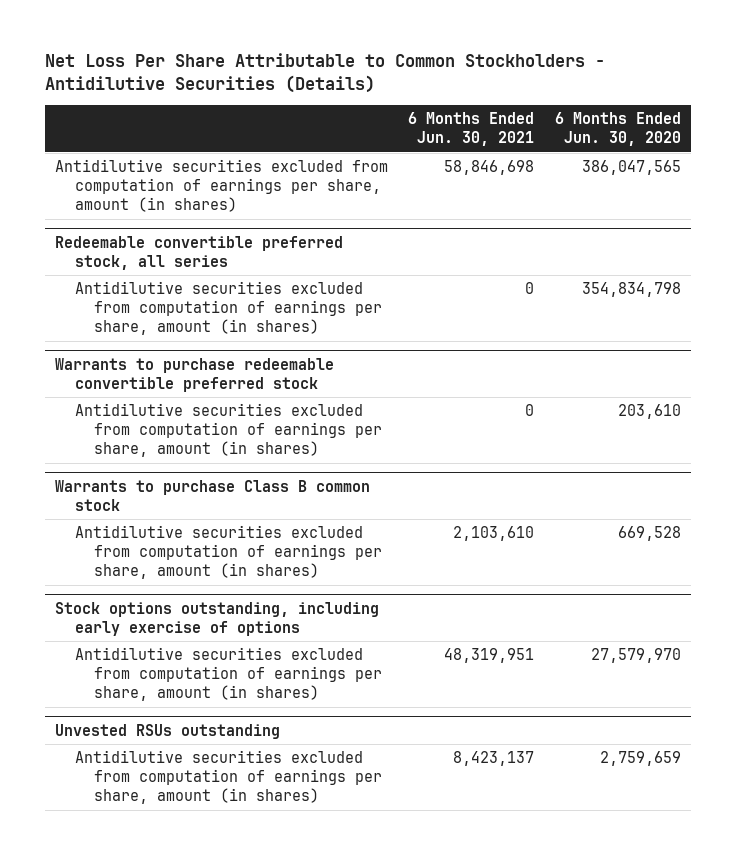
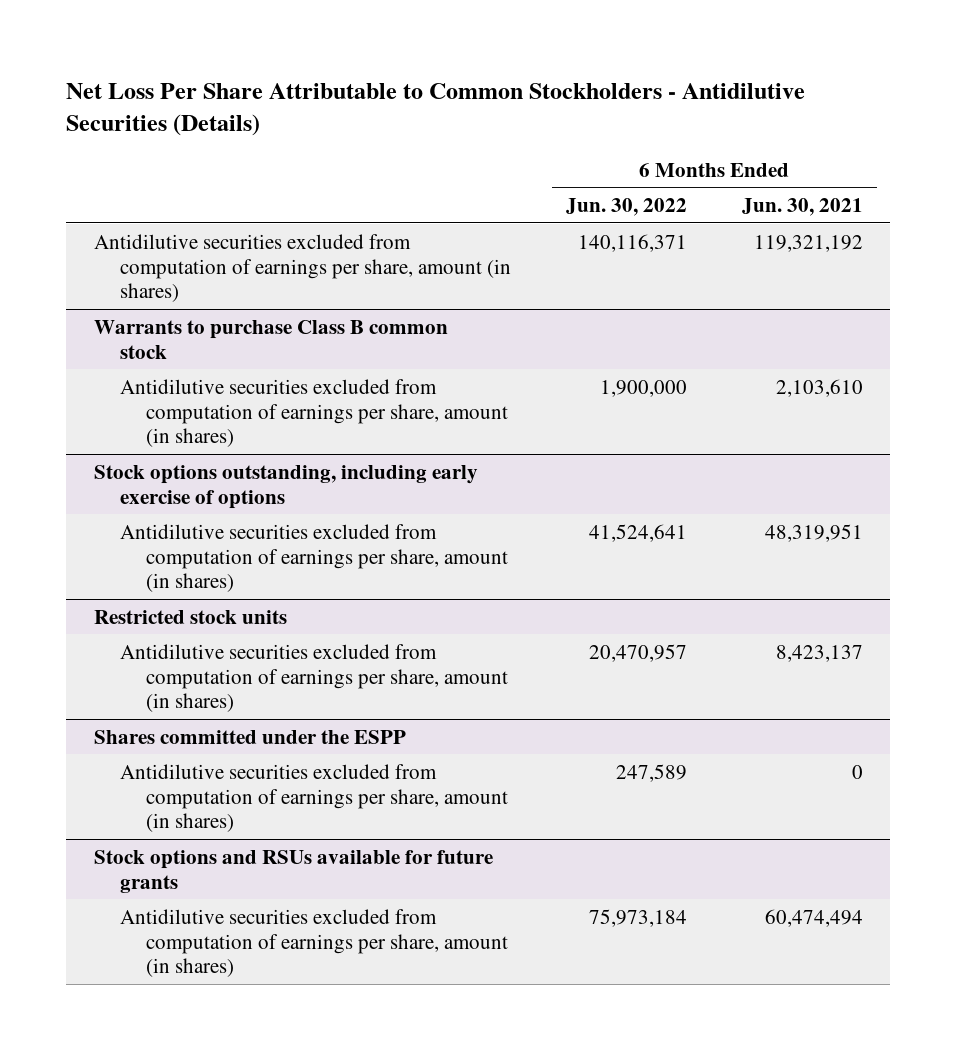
- | 6 Months Ended Jun. 30, 2021 | 6 Months Ended Jun. 30, 2020
+ | 6 Months Ended Jun. 30, 2022 | 6 Months Ended Jun. 30, 2021
- Antidilutive securities excluded from computation of earnings per share, amount (in shares) | 58,846,698 | 386,047,565
- Redeemable convertible preferred stock, all series
- Antidilutive securities excluded from computation of earnings per share, amount (in shares) | 0 | 354,834,798
- Warrants to purchase redeemable convertible preferred stock
- Antidilutive securities excluded from computation of earnings per share, amount (in shares) | 0 | 203,610
+ Antidilutive securities excluded from computation of earnings per share, amount (in shares) | 140,116,371 | 119,321,192
- Unvested RSUs outstanding
+ Restricted stock units
+ Shares committed under the ESPP
+ Antidilutive securities excluded from computation of earnings per share, amount (in shares) | 247,589 | 0
+ Stock options and RSUs available for future grants
+ Antidilutive securities excluded from computation of earnings per share, amount (in shares) | 75,973,184 | 60,474,494

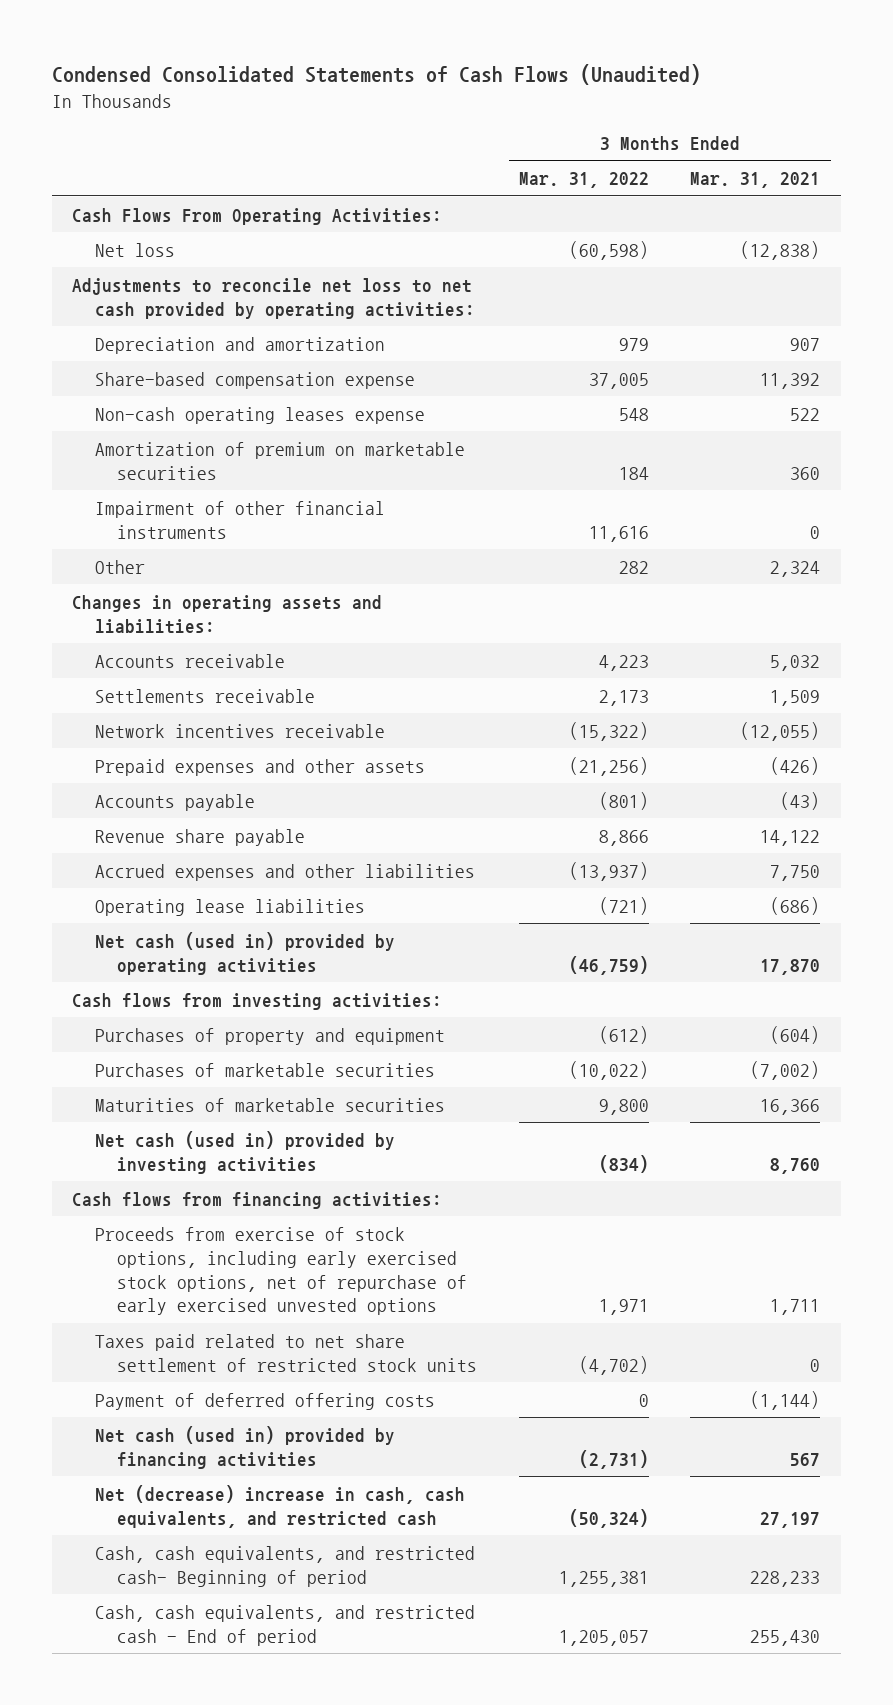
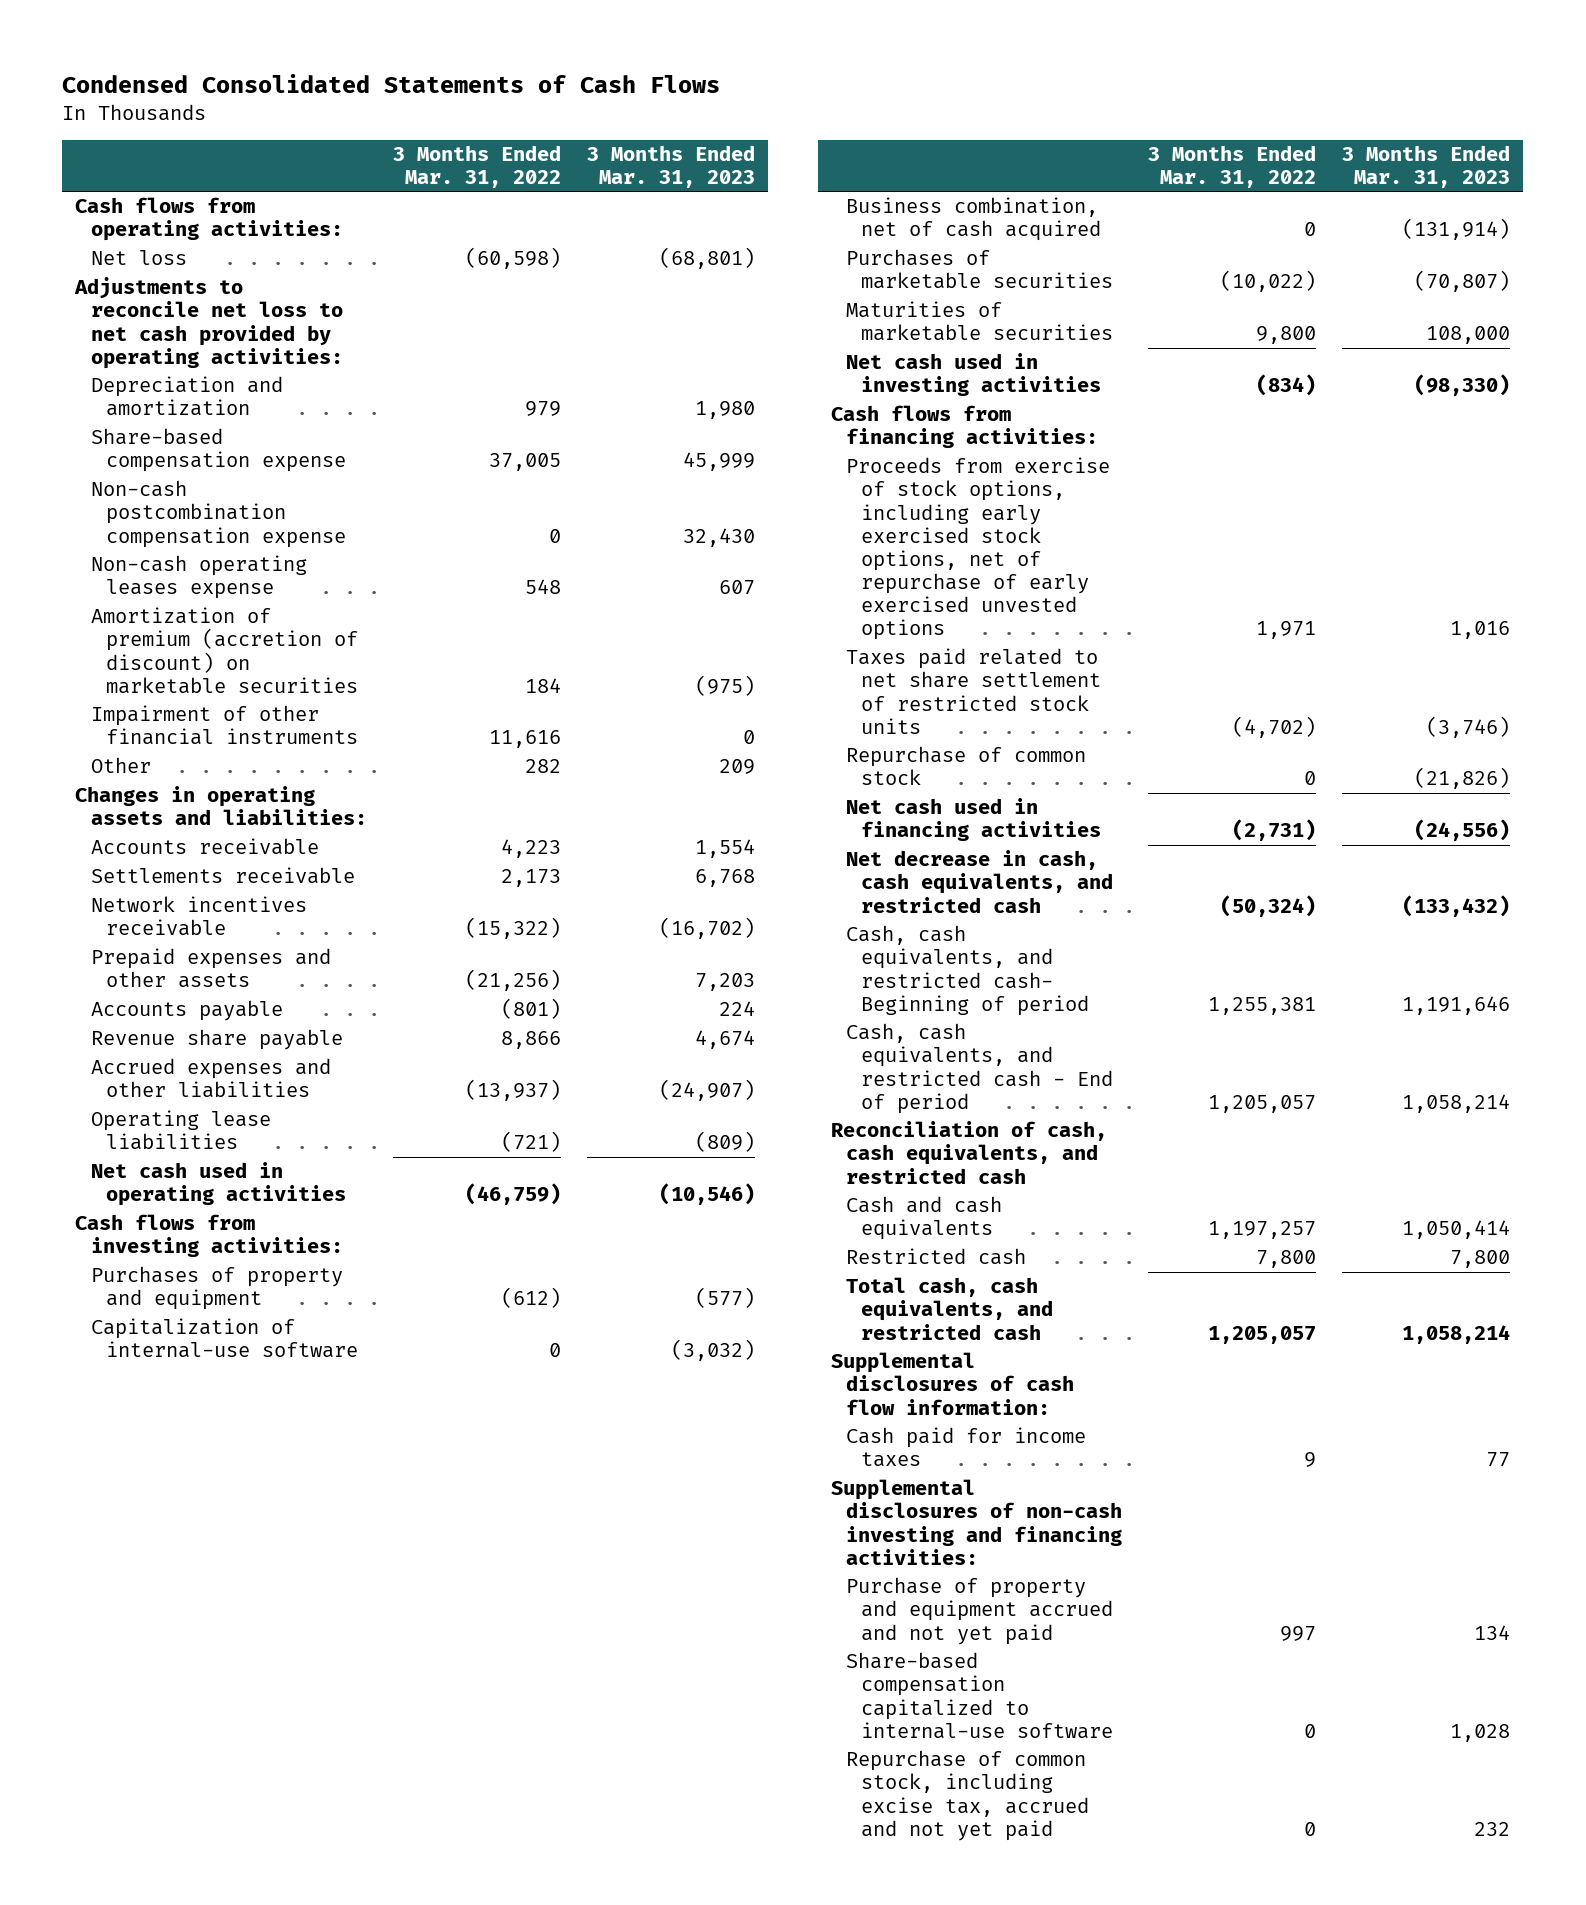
- Condensed Consolidated Statements of Cash Flows (Unaudited)
+ Condensed Consolidated Statements of Cash Flows
- | 3 Months Ended Mar. 31, 2022 | 3 Months Ended Mar. 31, 2021
+ | 3 Months Ended Mar. 31, 2022 | 3 Months Ended Mar. 31, 2023
- Cash Flows From Operating Activities:
+ Cash flows from operating activities:
+ Non-cash postcombination compensation expense | 0 | 32,430
- Amortization of premium on marketable securities | 184 | 360
+ Amortization of premium (accretion of discount) on marketable securities | 184 | (975)
- Net cash (used in) provided by operating activities | (46,759) | 17,870
+ Net cash used in operating activities | (46,759) | (10,546)
+ Capitalization of internal-use software | 0 | (3,032)
+ Business combination, net of cash acquired | 0 | (131,914)
- Net cash (used in) provided by investing activities | (834) | 8,760
+ Net cash used in investing activities | (834) | (98,330)
- Payment of deferred offering costs | 0 | (1,144)
- Net cash (used in) provided by financing activities | (2,731) | 567
- Net (decrease) increase in cash, cash equivalents, and restricted cash | (50,324) | 27,197
+ Repurchase of common stock | 0 | (21,826)
+ Net cash used in financing activities | (2,731) | (24,556)
+ Net decrease in cash, cash equivalents, and restricted cash | (50,324) | (133,432)
+ Reconciliation of cash, cash equivalents, and restricted cash
+ Cash and cash equivalents | 1,197,257 | 1,050,414
+ Restricted cash | 7,800 | 7,800
+ Total cash, cash equivalents, and restricted cash | 1,205,057 | 1,058,214
+ Supplemental disclosures of cash flow information:
+ Cash paid for income taxes | 9 | 77
+ Supplemental disclosures of non-cash investing and financing activities:
+ Purchase of property and equipment accrued and not yet paid | 997 | 134
+ Share-based compensation capitalized to internal-use software | 0 | 1,028
+ Repurchase of common stock, including excise tax, accrued and not yet paid | 0 | 232

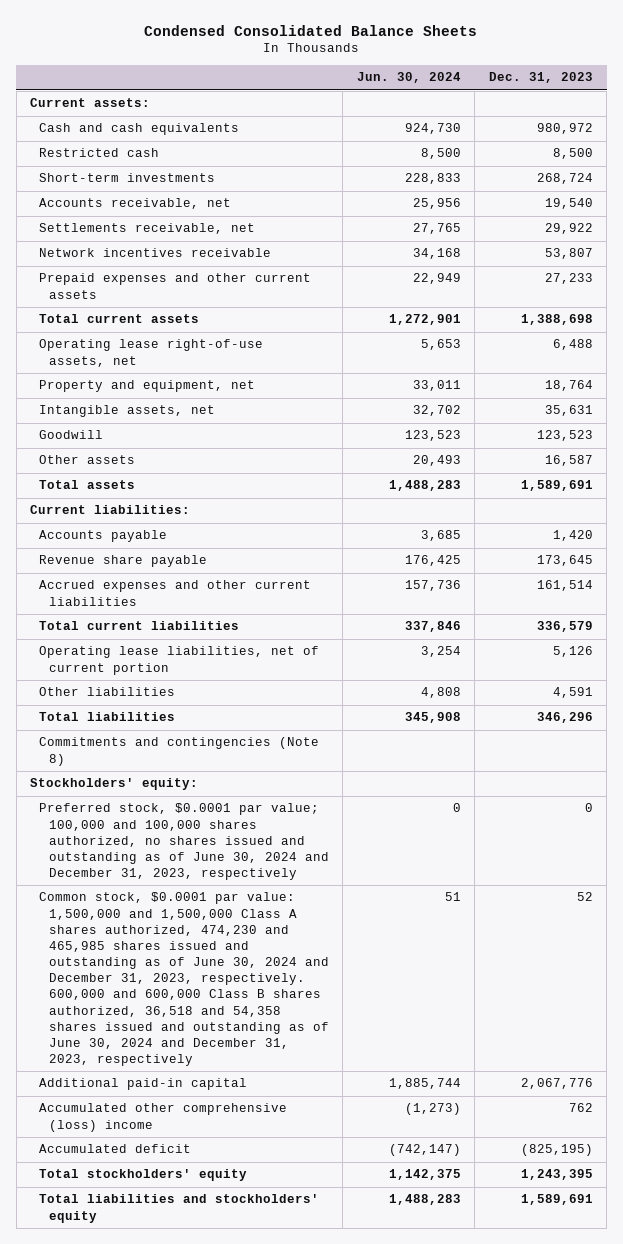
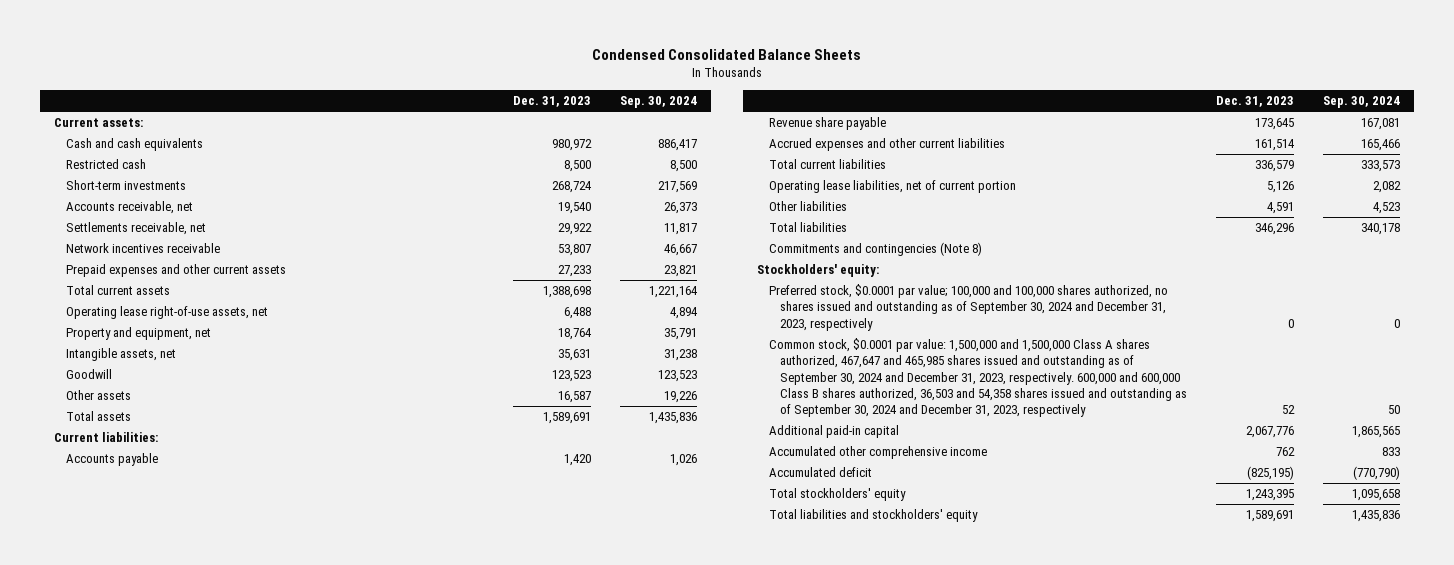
- | Jun. 30, 2024 | Dec. 31, 2023
+ | Dec. 31, 2023 | Sep. 30, 2024
- Preferred stock, $0.0001 par value; 100,000 and 100,000 shares authorized, no shares issued and outstanding as of June 30, 2024 and December 31, 2023, respectively | 0 | 0
- Common stock, $0.0001 par value: 1,500,000 and 1,500,000 Class A shares authorized, 474,230 and 465,985 shares issued and outstanding as of June 30, 2024 and December 31, 2023, respectively. 600,000 and 600,000 Class B shares authorized, 36,518 and 54,358 shares issued and outstanding as of June 30, 2024 and December 31, 2023, respectively | 51 | 52
+ Preferred stock, $0.0001 par value; 100,000 and 100,000 shares authorized, no shares issued and outstanding as of September 30, 2024 and December 31, 2023, respectively | 0 | 0
+ Common stock, $0.0001 par value: 1,500,000 and 1,500,000 Class A shares authorized, 467,647 and 465,985 shares issued and outstanding as of September 30, 2024 and December 31, 2023, respectively. 600,000 and 600,000 Class B shares authorized, 36,503 and 54,358 shares issued and outstanding as of September 30, 2024 and December 31, 2023, respectively | 52 | 50
- Accumulated other comprehensive (loss) income | (1,273) | 762
+ Accumulated other comprehensive income | 762 | 833

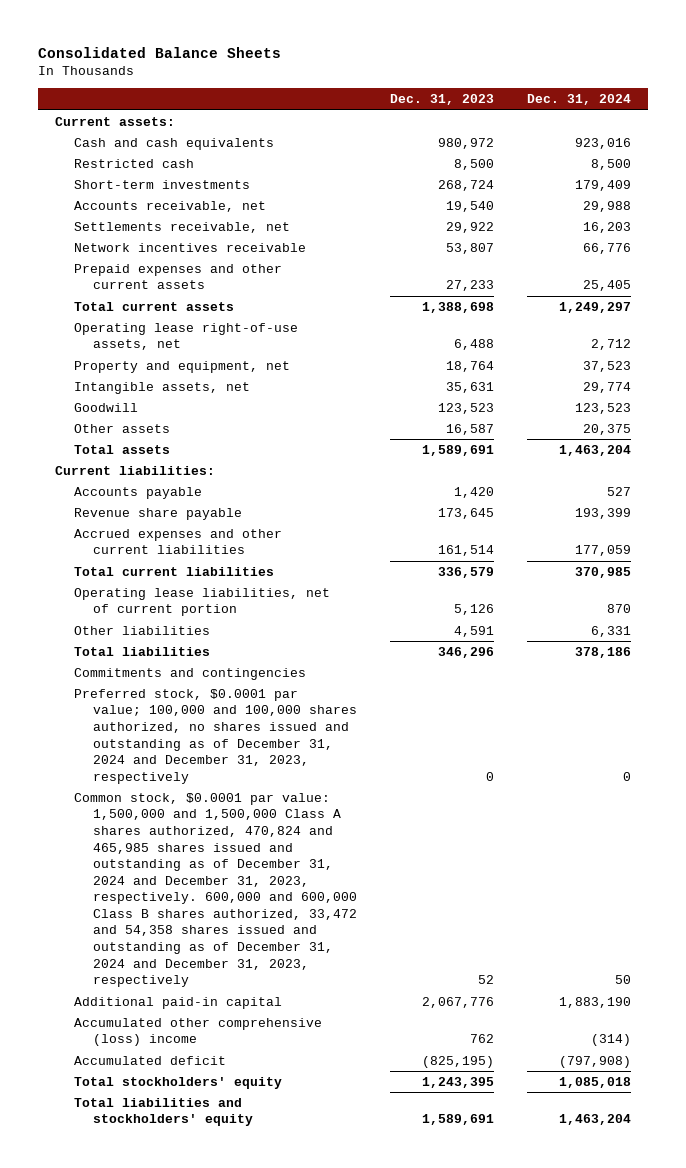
- Condensed Consolidated Balance Sheets
+ Consolidated Balance Sheets
- | Dec. 31, 2023 | Sep. 30, 2024
+ | Dec. 31, 2023 | Dec. 31, 2024
- Commitments and contingencies (Note 8)
- Stockholders' equity:
- Preferred stock, $0.0001 par value; 100,000 and 100,000 shares authorized, no shares issued and outstanding as of September 30, 2024 and December 31, 2023, respectively | 0 | 0
- Common stock, $0.0001 par value: 1,500,000 and 1,500,000 Class A shares authorized, 467,647 and 465,985 shares issued and outstanding as of September 30, 2024 and December 31, 2023, respectively. 600,000 and 600,000 Class B shares authorized, 36,503 and 54,358 shares issued and outstanding as of September 30, 2024 and December 31, 2023, respectively | 52 | 50
+ Commitments and contingencies
+ Preferred stock, $0.0001 par value; 100,000 and 100,000 shares authorized, no shares issued and outstanding as of December 31, 2024 and December 31, 2023, respectively | 0 | 0
+ Common stock, $0.0001 par value: 1,500,000 and 1,500,000 Class A shares authorized, 470,824 and 465,985 shares issued and outstanding as of December 31, 2024 and December 31, 2023, respectively. 600,000 and 600,000 Class B shares authorized, 33,472 and 54,358 shares issued and outstanding as of December 31, 2024 and December 31, 2023, respectively | 52 | 50
- Accumulated other comprehensive income | 762 | 833
+ Accumulated other comprehensive (loss) income | 762 | (314)

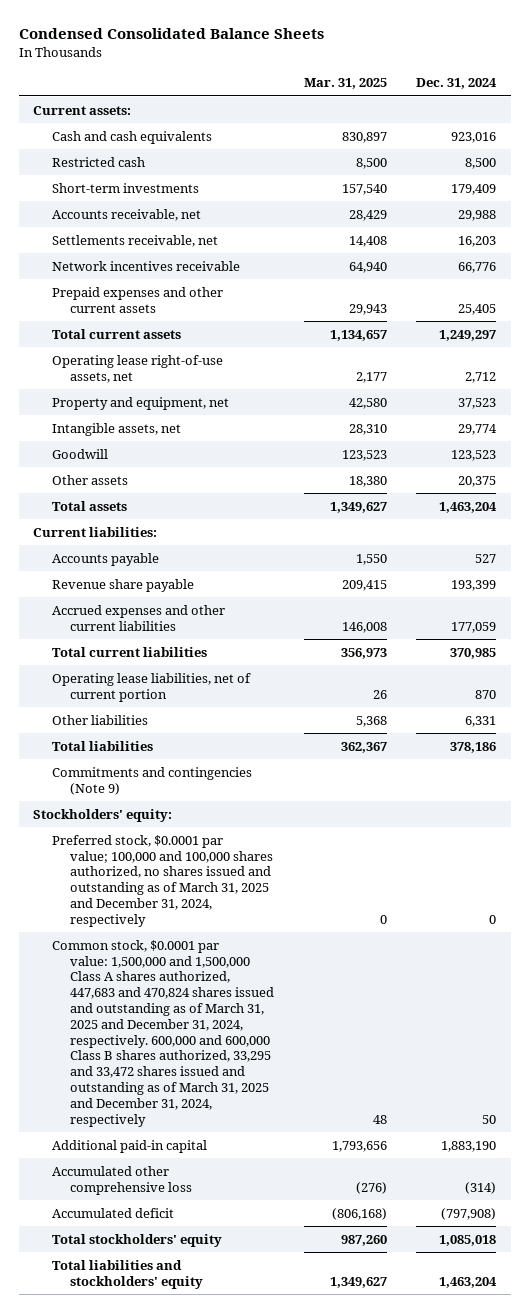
- Consolidated Balance Sheets
+ Condensed Consolidated Balance Sheets
- | Dec. 31, 2023 | Dec. 31, 2024
+ | Mar. 31, 2025 | Dec. 31, 2024
- Commitments and contingencies
- Preferred stock, $0.0001 par value; 100,000 and 100,000 shares authorized, no shares issued and outstanding as of December 31, 2024 and December 31, 2023, respectively | 0 | 0
- Common stock, $0.0001 par value: 1,500,000 and 1,500,000 Class A shares authorized, 470,824 and 465,985 shares issued and outstanding as of December 31, 2024 and December 31, 2023, respectively. 600,000 and 600,000 Class B shares authorized, 33,472 and 54,358 shares issued and outstanding as of December 31, 2024 and December 31, 2023, respectively | 52 | 50
+ Commitments and contingencies (Note 9)
+ Stockholders' equity:
+ Preferred stock, $0.0001 par value; 100,000 and 100,000 shares authorized, no shares issued and outstanding as of March 31, 2025 and December 31, 2024, respectively | 0 | 0
+ Common stock, $0.0001 par value: 1,500,000 and 1,500,000 Class A shares authorized, 447,683 and 470,824 shares issued and outstanding as of March 31, 2025 and December 31, 2024, respectively. 600,000 and 600,000 Class B shares authorized, 33,295 and 33,472 shares issued and outstanding as of March 31, 2025 and December 31, 2024, respectively | 48 | 50
- Accumulated other comprehensive (loss) income | 762 | (314)
+ Accumulated other comprehensive loss | (276) | (314)

